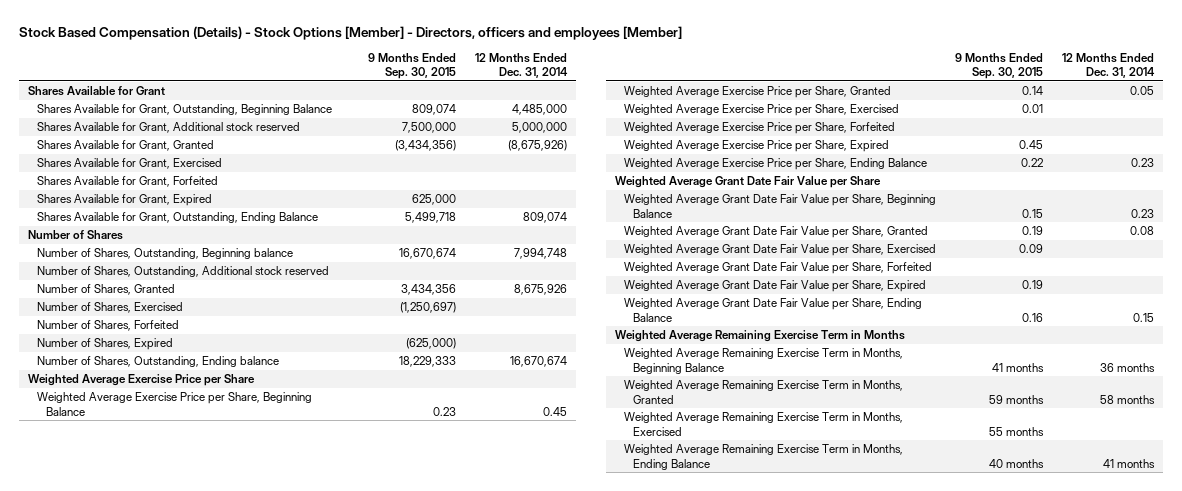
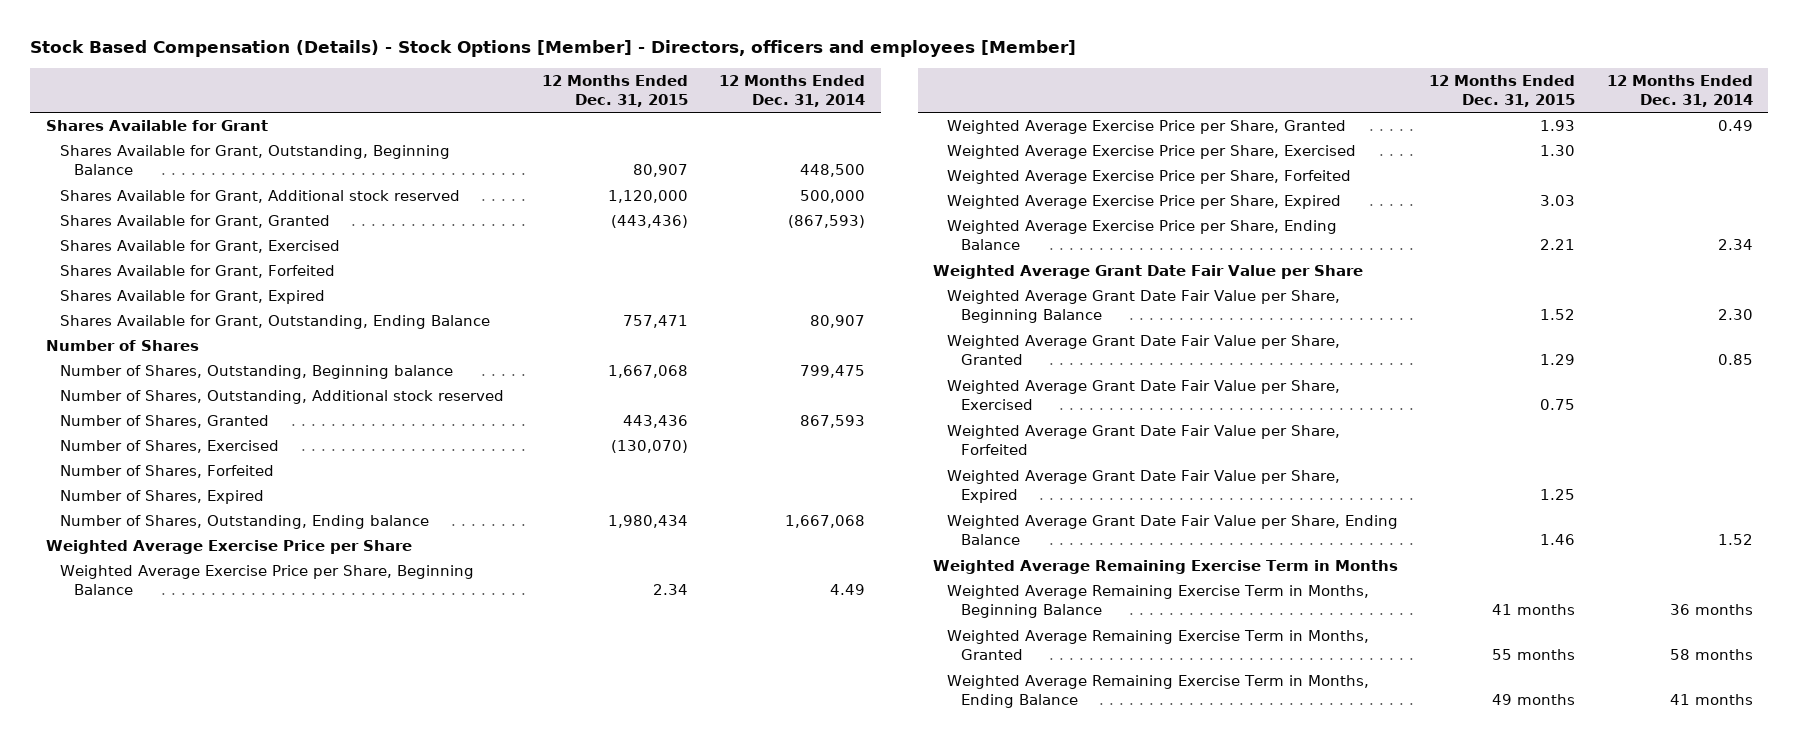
- | 9 Months Ended Sep. 30, 2015 | 12 Months Ended Dec. 31, 2014
+ | 12 Months Ended Dec. 31, 2015 | 12 Months Ended Dec. 31, 2014
- Shares Available for Grant, Outstanding, Beginning Balance | 809,074 | 4,485,000
- Shares Available for Grant, Additional stock reserved | 7,500,000 | 5,000,000
- Shares Available for Grant, Granted | (3,434,356) | (8,675,926)
+ Shares Available for Grant, Outstanding, Beginning Balance | 80,907 | 448,500
+ Shares Available for Grant, Additional stock reserved | 1,120,000 | 500,000
+ Shares Available for Grant, Granted | (443,436) | (867,593)
- Shares Available for Grant, Outstanding, Ending Balance | 5,499,718 | 809,074
+ Shares Available for Grant, Outstanding, Ending Balance | 757,471 | 80,907
- Number of Shares, Outstanding, Beginning balance | 16,670,674 | 7,994,748
+ Number of Shares, Outstanding, Beginning balance | 1,667,068 | 799,475
- Number of Shares, Granted | 3,434,356 | 8,675,926
+ Number of Shares, Granted | 443,436 | 867,593
- Number of Shares, Outstanding, Ending balance | 18,229,333 | 16,670,674
+ Number of Shares, Outstanding, Ending balance | 1,980,434 | 1,667,068
- Weighted Average Exercise Price per Share, Beginning Balance | 0.23 | 0.45
- Weighted Average Exercise Price per Share, Granted | 0.14 | 0.05
+ Weighted Average Exercise Price per Share, Beginning Balance | 2.34 | 4.49
+ Weighted Average Exercise Price per Share, Granted | 1.93 | 0.49
- Weighted Average Exercise Price per Share, Ending Balance | 0.22 | 0.23
+ Weighted Average Exercise Price per Share, Ending Balance | 2.21 | 2.34
- Weighted Average Grant Date Fair Value per Share, Beginning Balance | 0.15 | 0.23
- Weighted Average Grant Date Fair Value per Share, Granted | 0.19 | 0.08
+ Weighted Average Grant Date Fair Value per Share, Beginning Balance | 1.52 | 2.30
+ Weighted Average Grant Date Fair Value per Share, Granted | 1.29 | 0.85
- Weighted Average Grant Date Fair Value per Share, Ending Balance | 0.16 | 0.15
+ Weighted Average Grant Date Fair Value per Share, Ending Balance | 1.46 | 1.52
- Weighted Average Remaining Exercise Term in Months, Exercised | 55 months |

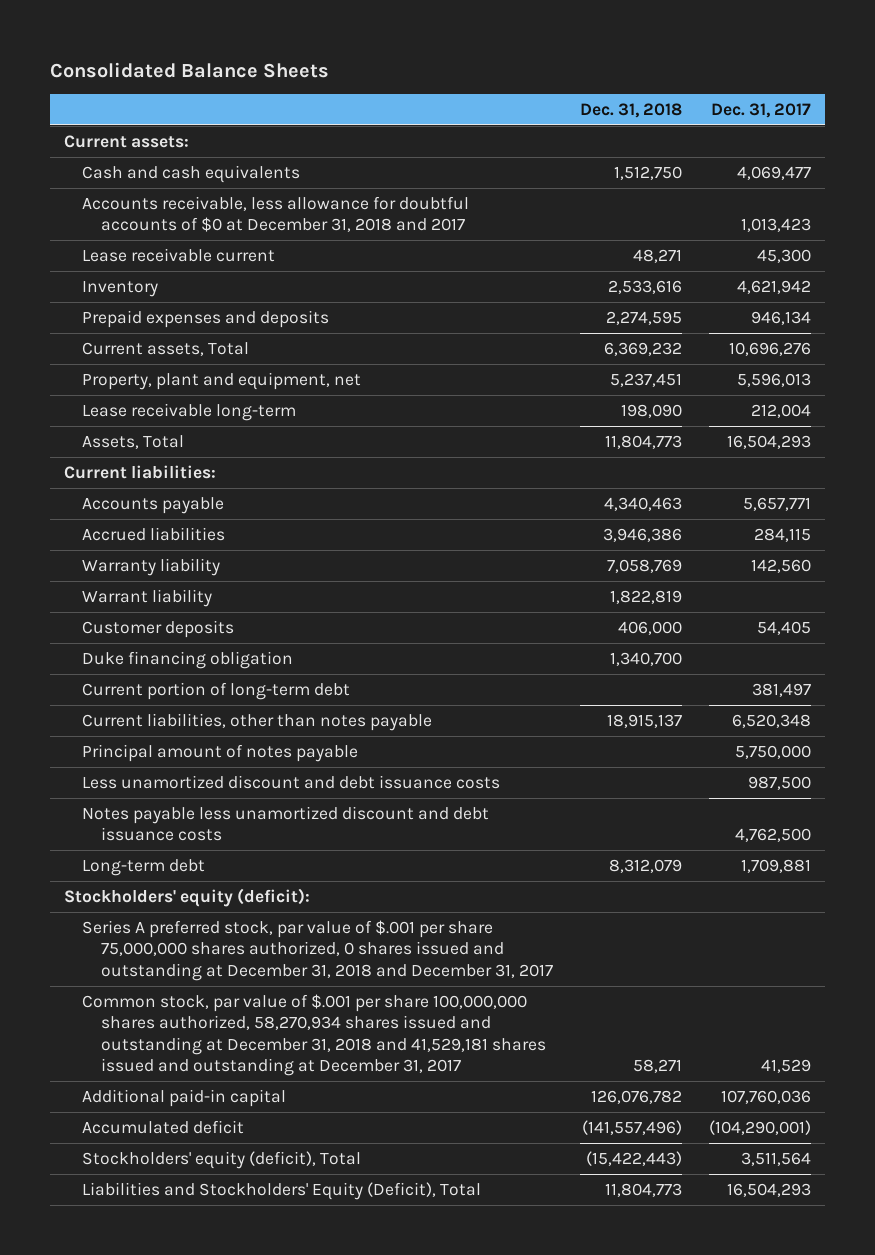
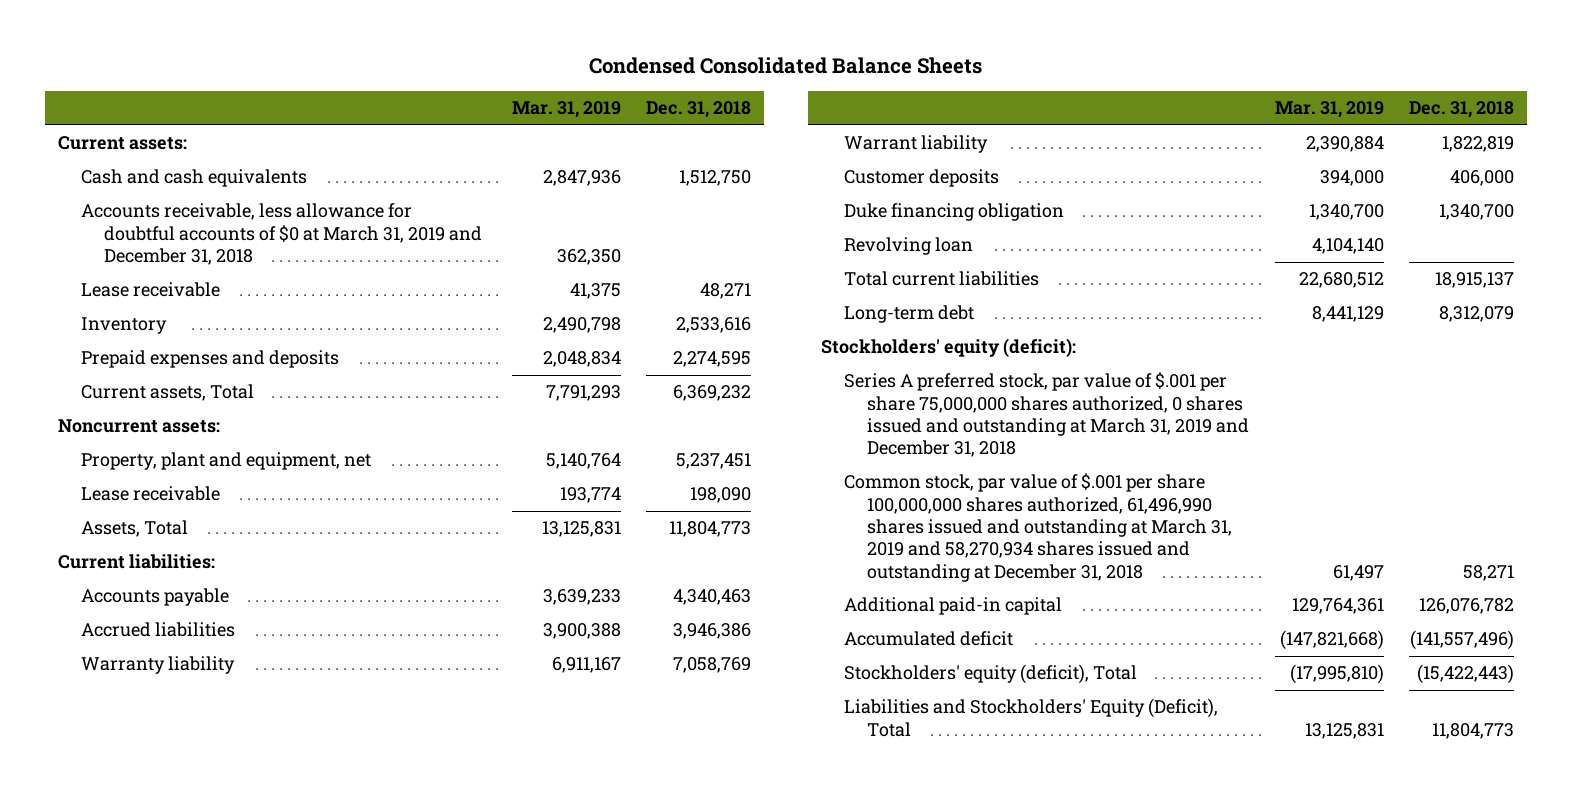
- Consolidated Balance Sheets
+ Condensed Consolidated Balance Sheets
- | Dec. 31, 2018 | Dec. 31, 2017
+ | Mar. 31, 2019 | Dec. 31, 2018
- Accounts receivable, less allowance for doubtful accounts of $0 at December 31, 2018 and 2017 | | 1,013,423
- Lease receivable current | 48,271 | 45,300
+ Accounts receivable, less allowance for doubtful accounts of $0 at March 31, 2019 and December 31, 2018 | 362,350 |
+ Lease receivable | 41,375 | 48,271
+ Noncurrent assets:
- Lease receivable long-term | 198,090 | 212,004
+ Lease receivable | 193,774 | 198,090
- Current portion of long-term debt | | 381,497
- Current liabilities, other than notes payable | 18,915,137 | 6,520,348
- Principal amount of notes payable | | 5,750,000
- Less unamortized discount and debt issuance costs | | 987,500
- Notes payable less unamortized discount and debt issuance costs | | 4,762,500
+ Revolving loan | 4,104,140 |
+ Total current liabilities | 22,680,512 | 18,915,137
- Series A preferred stock, par value of $.001 per share 75,000,000 shares authorized, 0 shares issued and outstanding at December 31, 2018 and December 31, 2017
- Common stock, par value of $.001 per share 100,000,000 shares authorized, 58,270,934 shares issued and outstanding at December 31, 2018 and 41,529,181 shares issued and outstanding at December 31, 2017 | 58,271 | 41,529
+ Series A preferred stock, par value of $.001 per share 75,000,000 shares authorized, 0 shares issued and outstanding at March 31, 2019 and December 31, 2018
+ Common stock, par value of $.001 per share 100,000,000 shares authorized, 61,496,990 shares issued and outstanding at March 31, 2019 and 58,270,934 shares issued and outstanding at December 31, 2018 | 61,497 | 58,271

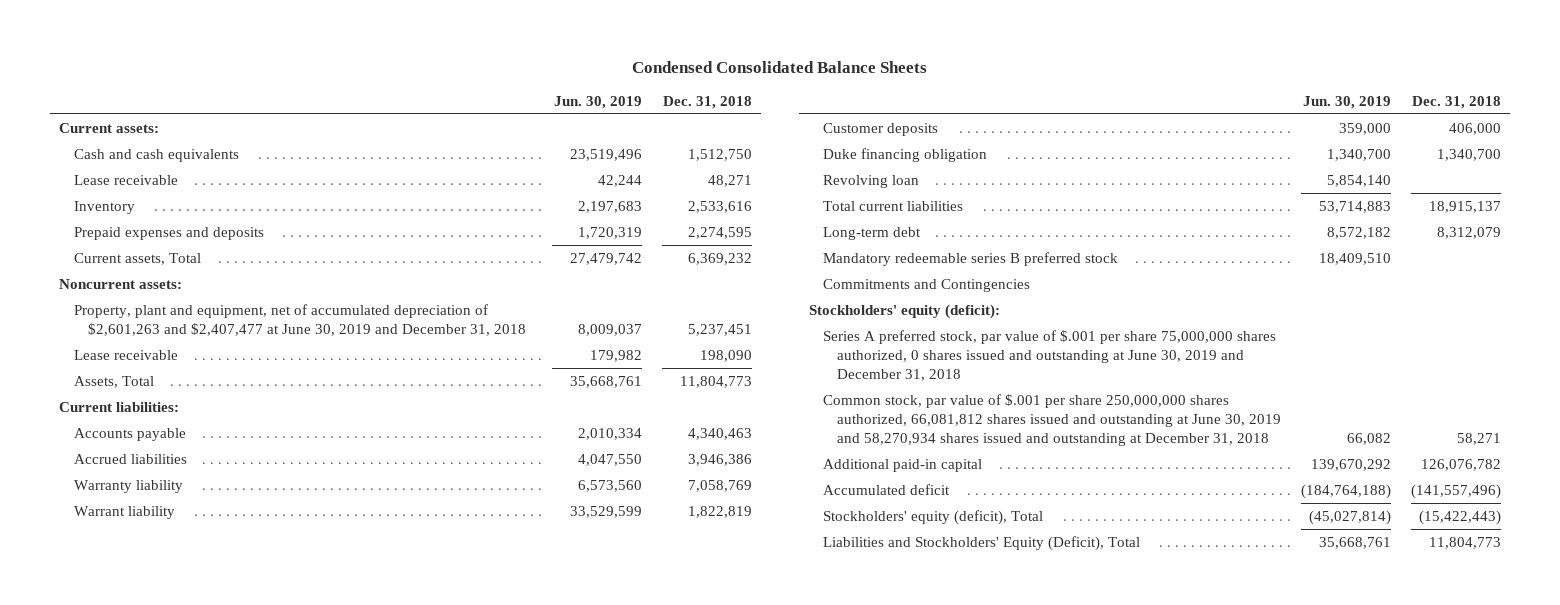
- | Mar. 31, 2019 | Dec. 31, 2018
+ | Jun. 30, 2019 | Dec. 31, 2018
- Accounts receivable, less allowance for doubtful accounts of $0 at March 31, 2019 and December 31, 2018 | 362,350 |
- Property, plant and equipment, net | 5,140,764 | 5,237,451
+ Property, plant and equipment, net of accumulated depreciation of $2,601,263 and $2,407,477 at June 30, 2019 and December 31, 2018 | 8,009,037 | 5,237,451
+ Mandatory redeemable series B preferred stock | 18,409,510 |
+ Commitments and Contingencies
- Series A preferred stock, par value of $.001 per share 75,000,000 shares authorized, 0 shares issued and outstanding at March 31, 2019 and December 31, 2018
- Common stock, par value of $.001 per share 100,000,000 shares authorized, 61,496,990 shares issued and outstanding at March 31, 2019 and 58,270,934 shares issued and outstanding at December 31, 2018 | 61,497 | 58,271
+ Series A preferred stock, par value of $.001 per share 75,000,000 shares authorized, 0 shares issued and outstanding at June 30, 2019 and December 31, 2018
+ Common stock, par value of $.001 per share 250,000,000 shares authorized, 66,081,812 shares issued and outstanding at June 30, 2019 and 58,270,934 shares issued and outstanding at December 31, 2018 | 66,082 | 58,271

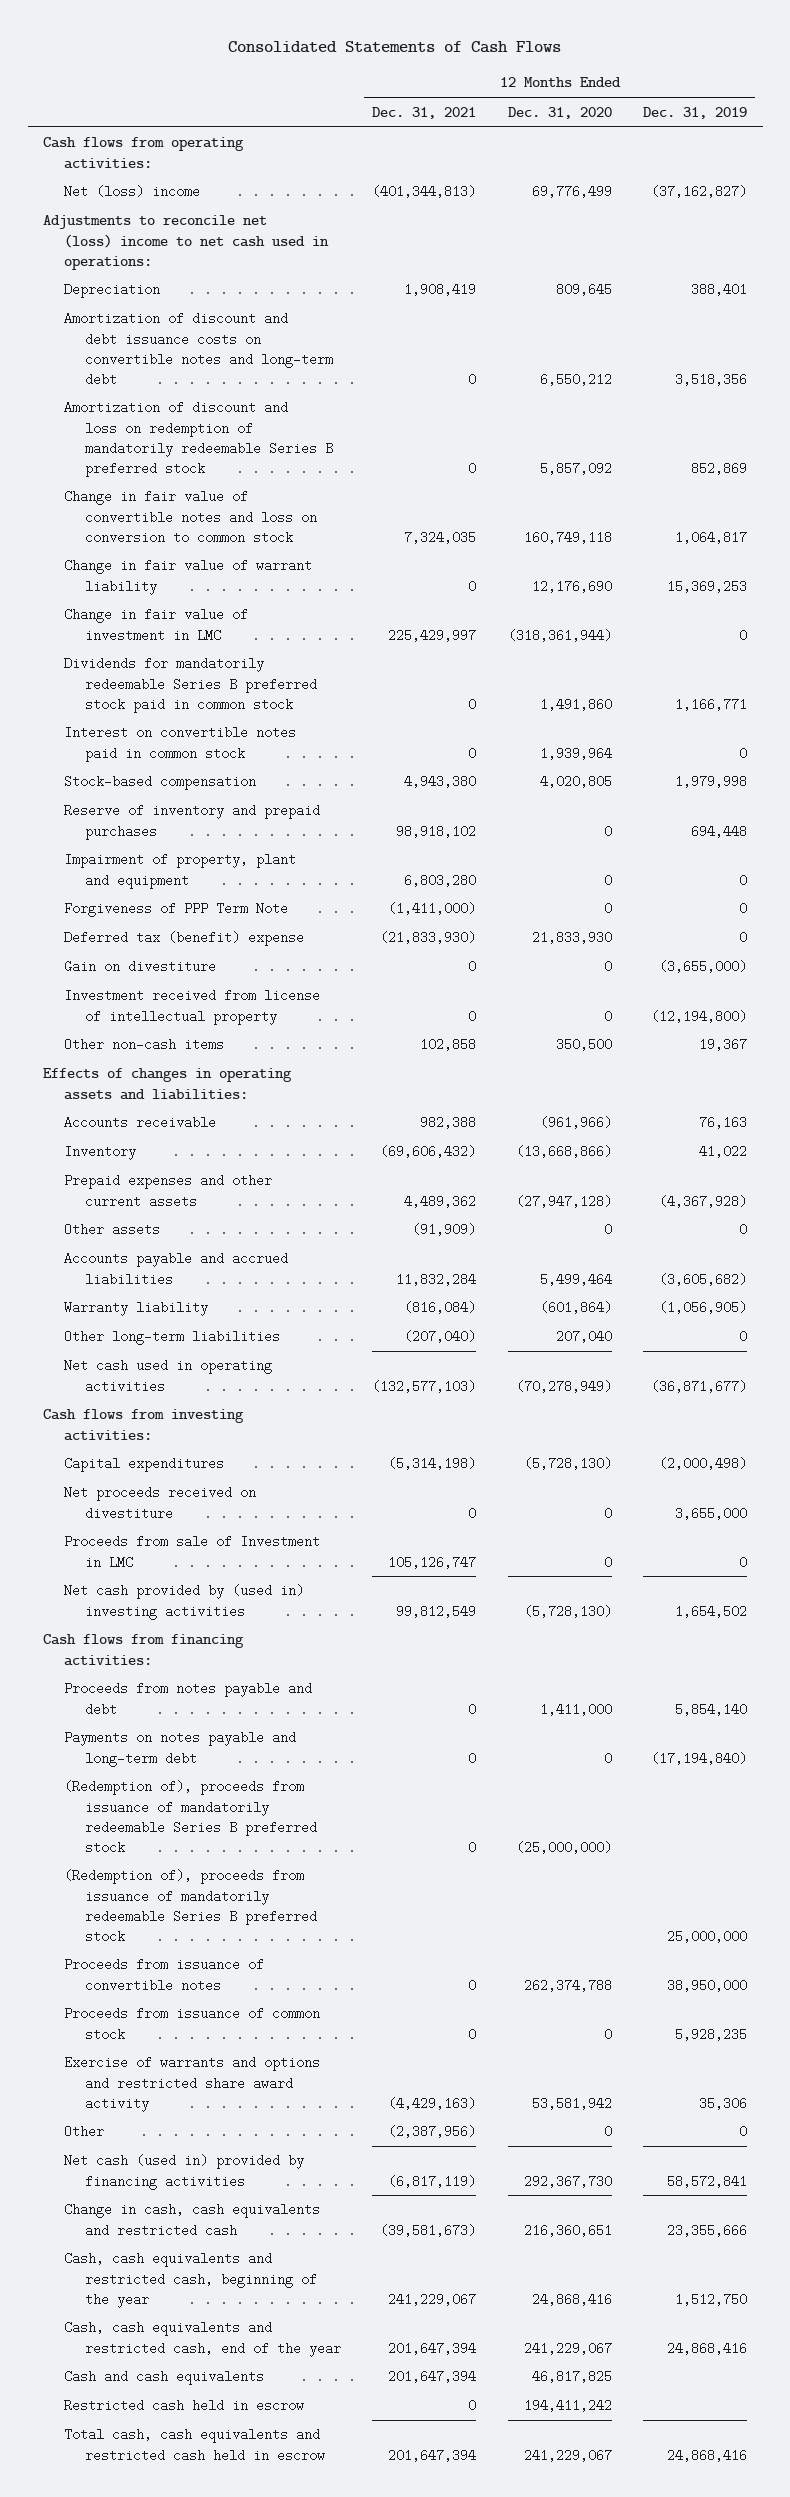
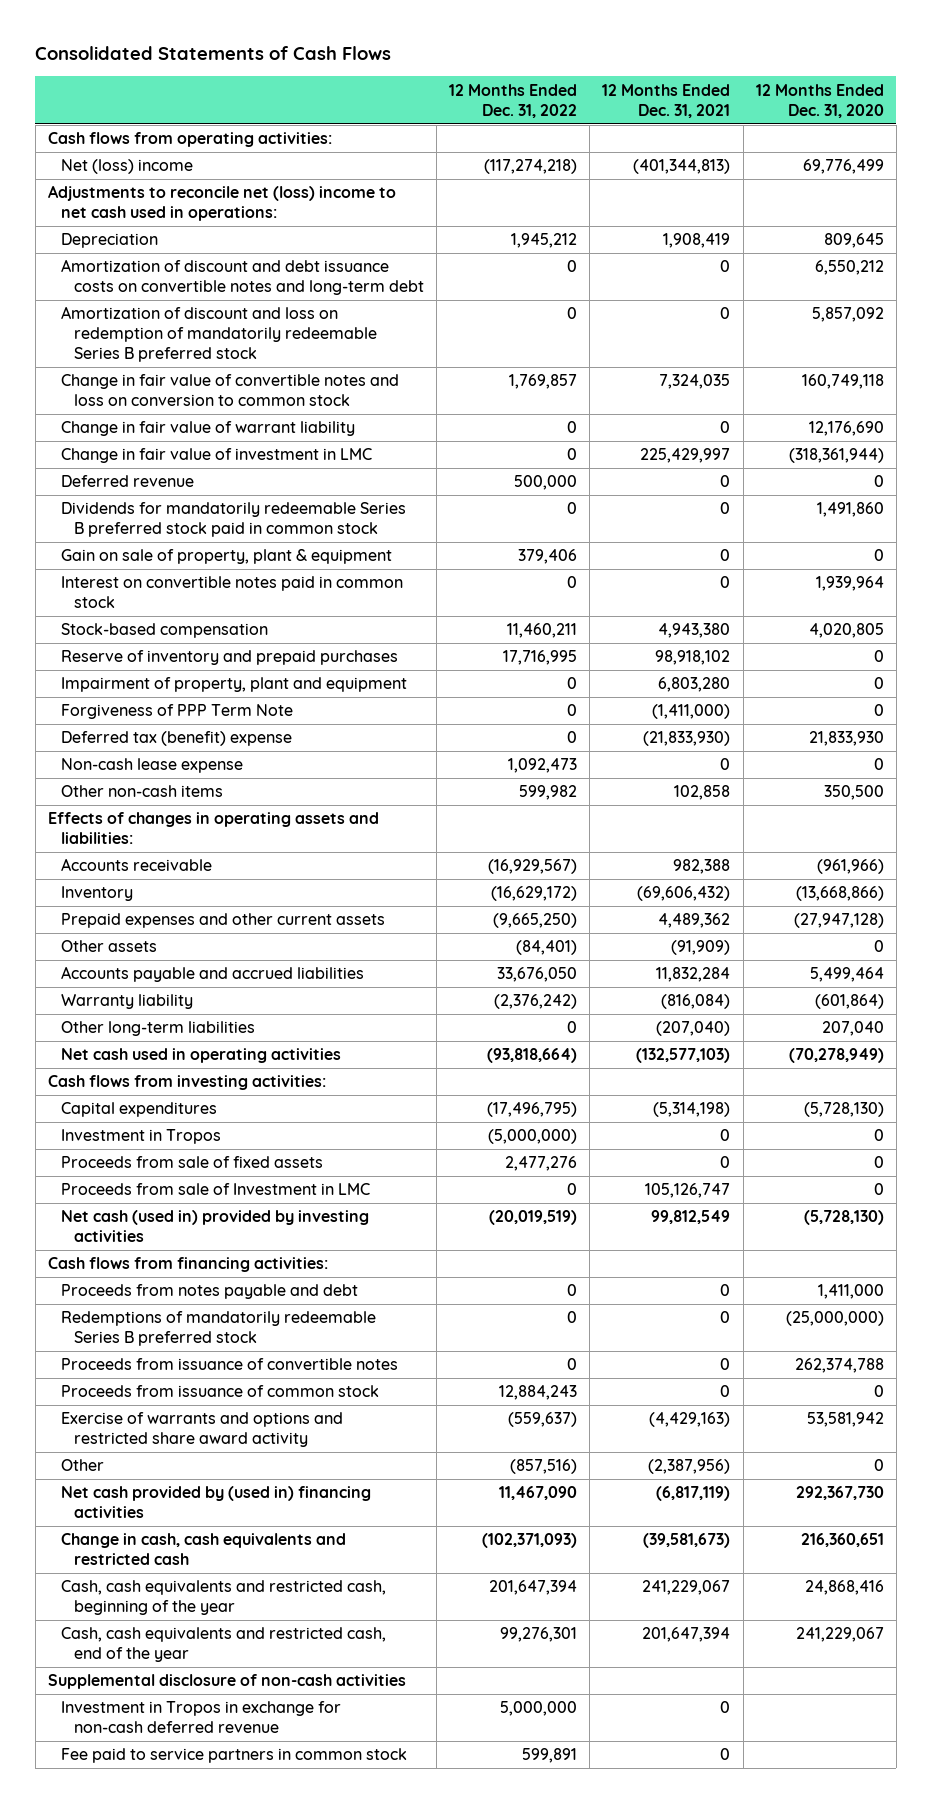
- | 12 Months Ended Dec. 31, 2021 | 12 Months Ended Dec. 31, 2020 | 12 Months Ended Dec. 31, 2019
+ | 12 Months Ended Dec. 31, 2022 | 12 Months Ended Dec. 31, 2021 | 12 Months Ended Dec. 31, 2020
+ Deferred revenue | 500,000 | 0 | 0
+ Gain on sale of property, plant & equipment | 379,406 | 0 | 0
- Gain on divestiture | 0 | 0 | (3,655,000)
- Investment received from license of intellectual property | 0 | 0 | (12,194,800)
+ Non-cash lease expense | 1,092,473 | 0 | 0
- Net proceeds received on divestiture | 0 | 0 | 3,655,000
+ Investment in Tropos | (5,000,000) | 0 | 0
+ Proceeds from sale of fixed assets | 2,477,276 | 0 | 0
- Net cash provided by (used in) investing activities | 99,812,549 | (5,728,130) | 1,654,502
+ Net cash (used in) provided by investing activities | (20,019,519) | 99,812,549 | (5,728,130)
- Payments on notes payable and long-term debt | 0 | 0 | (17,194,840)
- (Redemption of), proceeds from issuance of mandatorily redeemable Series B preferred stock | 0 | (25,000,000) |
- (Redemption of), proceeds from issuance of mandatorily redeemable Series B preferred stock | | | 25,000,000
+ Redemptions of mandatorily redeemable Series B preferred stock | 0 | 0 | (25,000,000)
- Net cash (used in) provided by financing activities | (6,817,119) | 292,367,730 | 58,572,841
+ Net cash provided by (used in) financing activities | 11,467,090 | (6,817,119) | 292,367,730
- Cash and cash equivalents | 201,647,394 | 46,817,825 |
- Restricted cash held in escrow | 0 | 194,411,242 |
- Total cash, cash equivalents and restricted cash held in escrow | 201,647,394 | 241,229,067 | 24,868,416
+ Supplemental disclosure of non-cash activities
+ Investment in Tropos in exchange for non-cash deferred revenue | 5,000,000 | 0 |
+ Fee paid to service partners in common stock | 599,891 | 0 |

